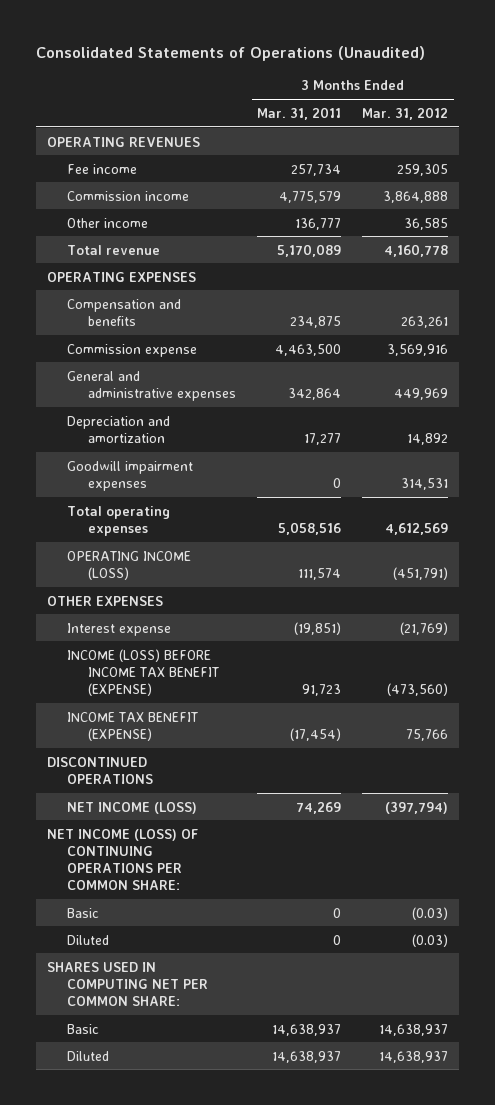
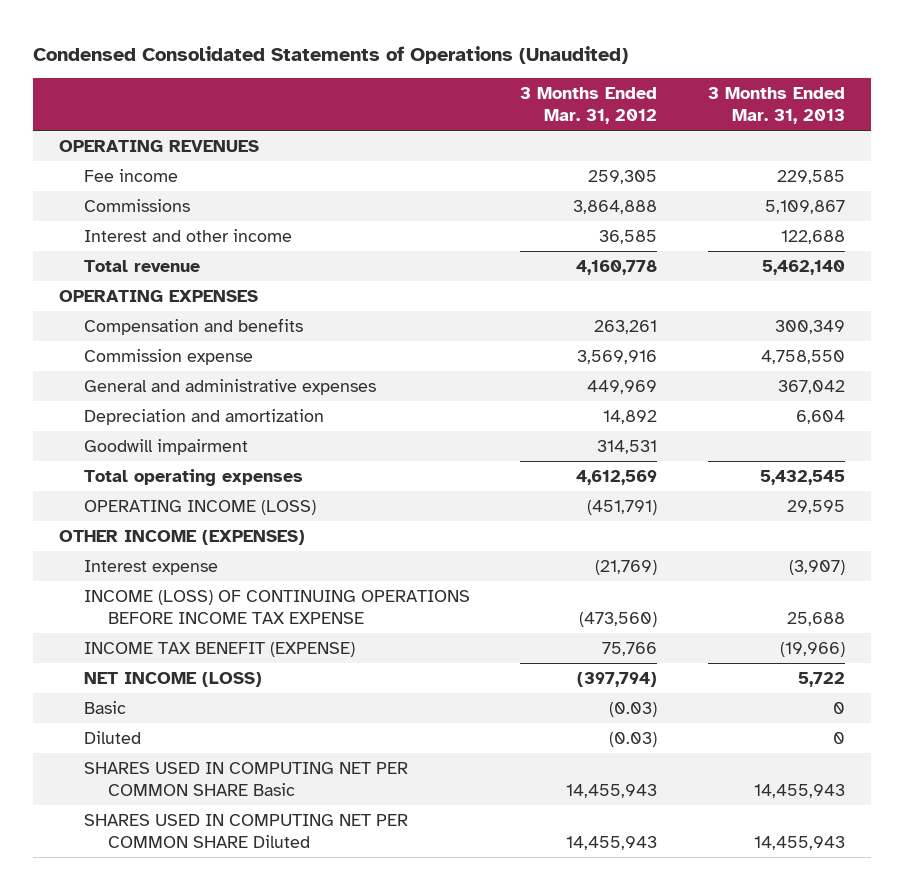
- Consolidated Statements of Operations (Unaudited)
+ Condensed Consolidated Statements of Operations (Unaudited)
- | 3 Months Ended Mar. 31, 2011 | 3 Months Ended Mar. 31, 2012
+ | 3 Months Ended Mar. 31, 2012 | 3 Months Ended Mar. 31, 2013
- Commission income | 4,775,579 | 3,864,888
- Other income | 136,777 | 36,585
+ Commissions | 3,864,888 | 5,109,867
+ Interest and other income | 36,585 | 122,688
- Goodwill impairment expenses | 0 | 314,531
+ Goodwill impairment | 314,531 |
- OTHER EXPENSES
+ OTHER INCOME (EXPENSES)
- INCOME (LOSS) BEFORE INCOME TAX BENEFIT (EXPENSE) | 91,723 | (473,560)
+ INCOME (LOSS) OF CONTINUING OPERATIONS BEFORE INCOME TAX EXPENSE | (473,560) | 25,688
- DISCONTINUED OPERATIONS
- NET INCOME (LOSS) OF CONTINUING OPERATIONS PER COMMON SHARE:
- SHARES USED IN COMPUTING NET PER COMMON SHARE:
- Basic | 14,638,937 | 14,638,937
- Diluted | 14,638,937 | 14,638,937
+ SHARES USED IN COMPUTING NET PER COMMON SHARE Basic | 14,455,943 | 14,455,943
+ SHARES USED IN COMPUTING NET PER COMMON SHARE Diluted | 14,455,943 | 14,455,943

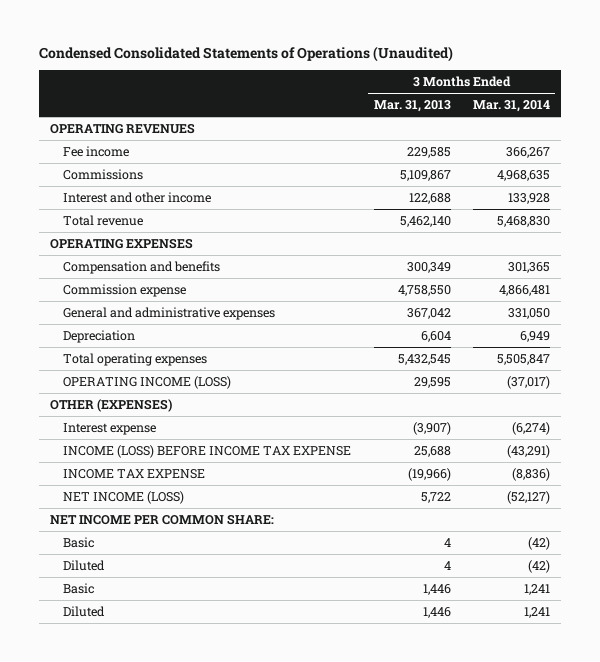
- | 3 Months Ended Mar. 31, 2012 | 3 Months Ended Mar. 31, 2013
+ | 3 Months Ended Mar. 31, 2013 | 3 Months Ended Mar. 31, 2014
- Depreciation and amortization | 14,892 | 6,604
- Goodwill impairment | 314,531 |
+ Depreciation | 6,604 | 6,949
- OTHER INCOME (EXPENSES)
+ OTHER (EXPENSES)
- INCOME (LOSS) OF CONTINUING OPERATIONS BEFORE INCOME TAX EXPENSE | (473,560) | 25,688
- INCOME TAX BENEFIT (EXPENSE) | 75,766 | (19,966)
+ INCOME (LOSS) BEFORE INCOME TAX EXPENSE | 25,688 | (43,291)
+ INCOME TAX EXPENSE | (19,966) | (8,836)
- Basic | (0.03) | 0
- Diluted | (0.03) | 0
- SHARES USED IN COMPUTING NET PER COMMON SHARE Basic | 14,455,943 | 14,455,943
- SHARES USED IN COMPUTING NET PER COMMON SHARE Diluted | 14,455,943 | 14,455,943
+ NET INCOME PER COMMON SHARE:
+ Basic | 4 | (42)
+ Diluted | 4 | (42)
+ Basic | 1,446 | 1,241
+ Diluted | 1,446 | 1,241

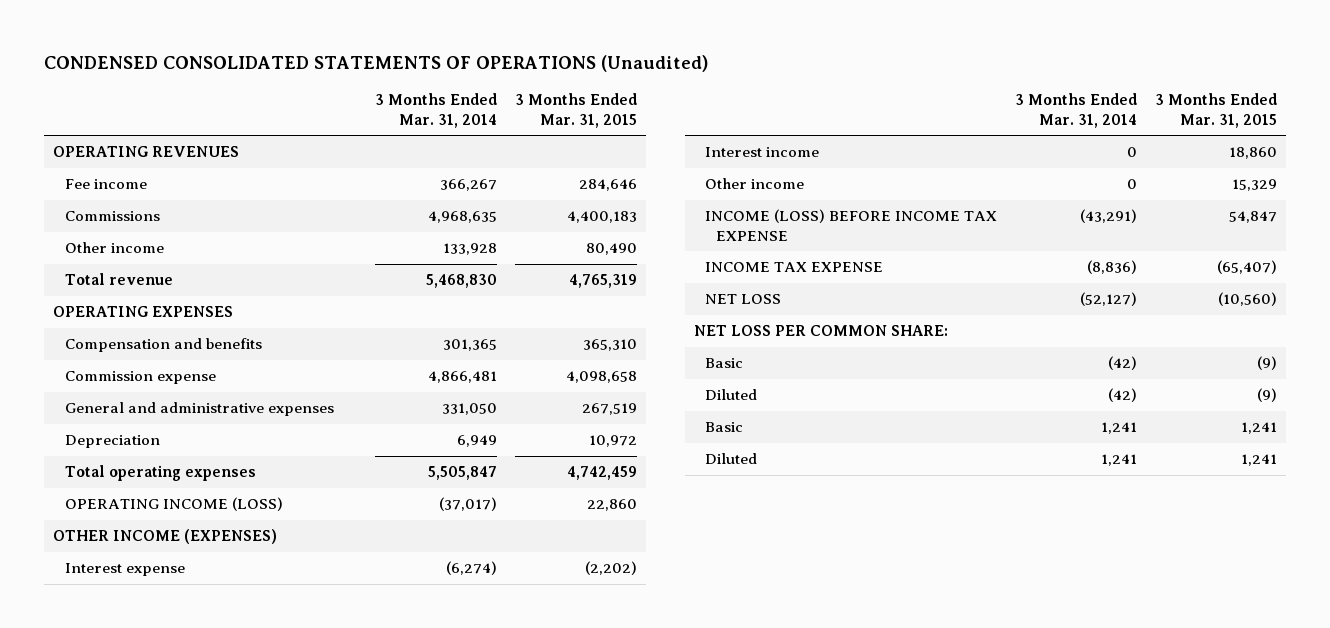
- Condensed Consolidated Statements of Operations (Unaudited)
+ CONDENSED CONSOLIDATED STATEMENTS OF OPERATIONS (Unaudited)
- | 3 Months Ended Mar. 31, 2013 | 3 Months Ended Mar. 31, 2014
+ | 3 Months Ended Mar. 31, 2014 | 3 Months Ended Mar. 31, 2015
- Interest and other income | 122,688 | 133,928
+ Other income | 133,928 | 80,490
- OTHER (EXPENSES)
+ OTHER INCOME (EXPENSES)
+ Interest income | 0 | 18,860
+ Other income | 0 | 15,329
- NET INCOME (LOSS) | 5,722 | (52,127)
- NET INCOME PER COMMON SHARE:
+ NET LOSS | (52,127) | (10,560)
+ NET LOSS PER COMMON SHARE:

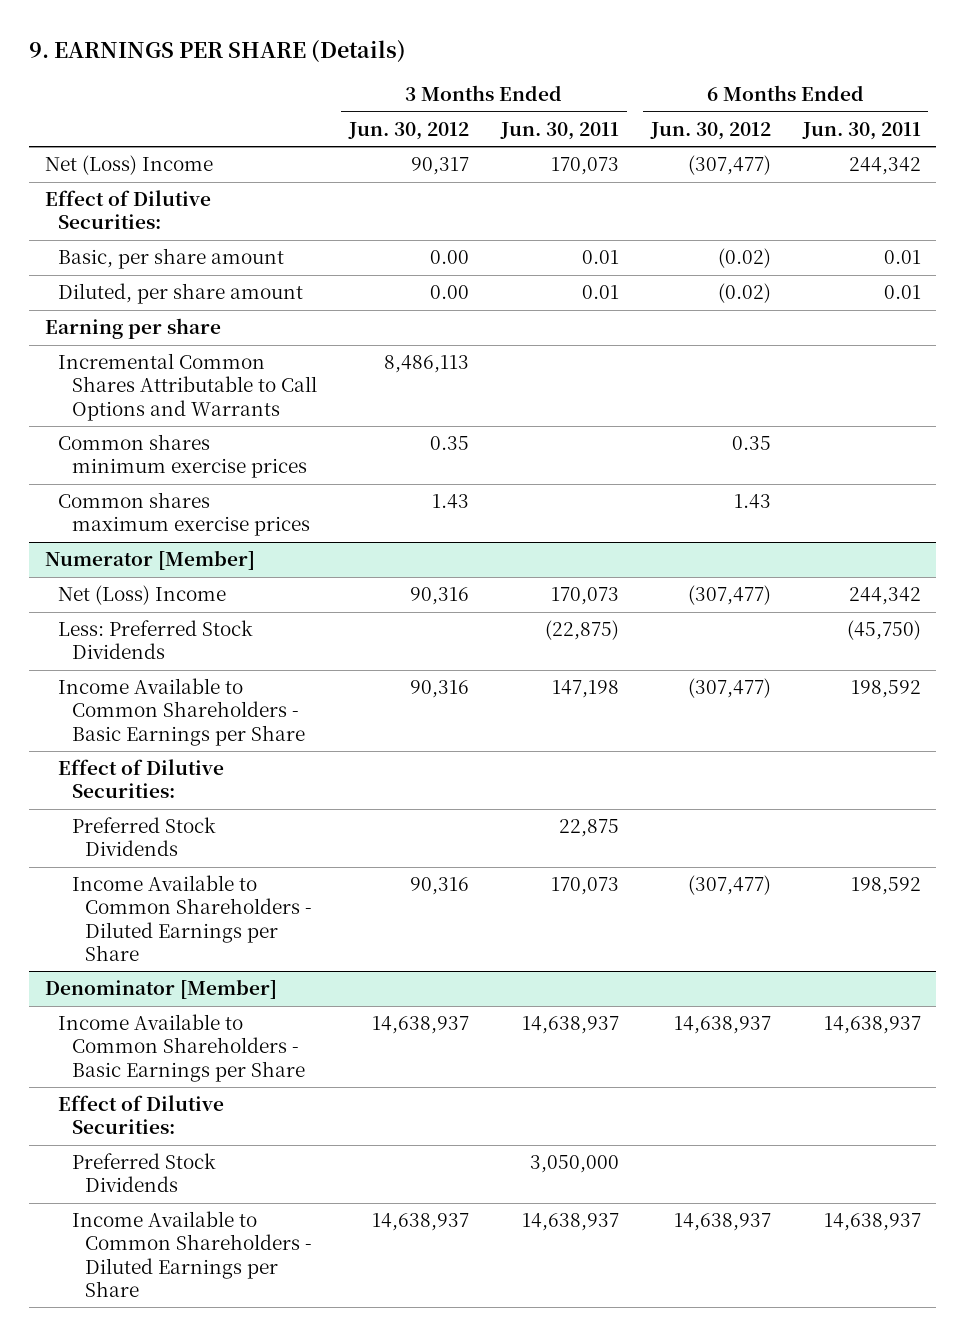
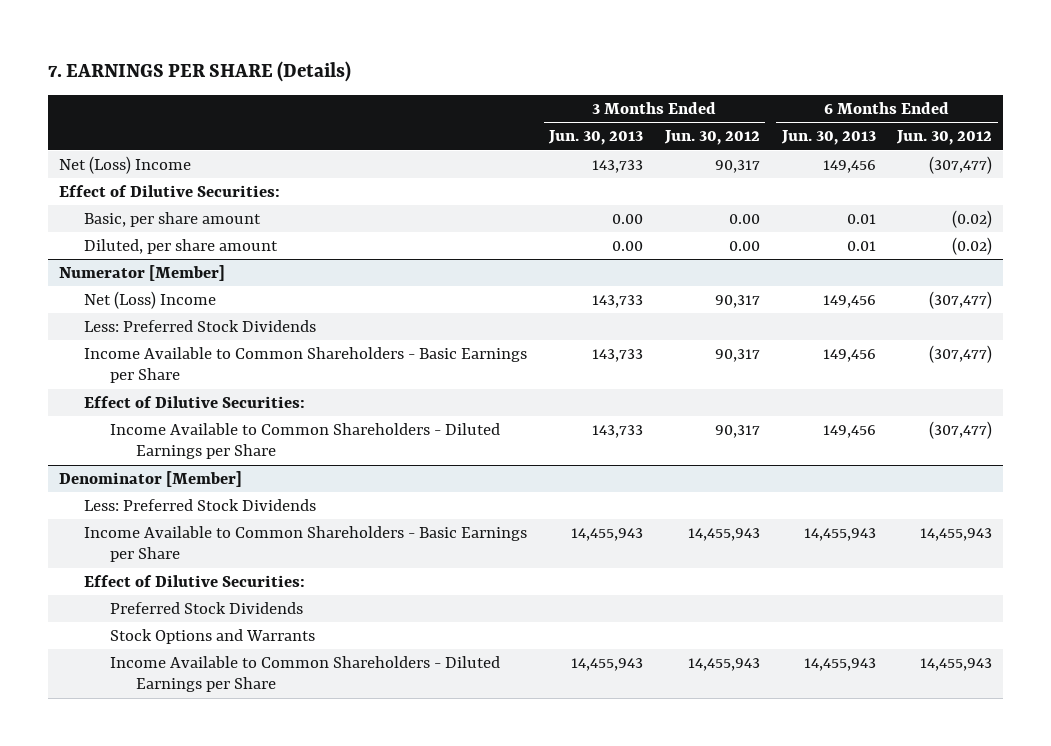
- 9. EARNINGS PER SHARE (Details)
+ 7. EARNINGS PER SHARE (Details)
- | 3 Months Ended Jun. 30, 2012 | 3 Months Ended Jun. 30, 2011 | 6 Months Ended Jun. 30, 2012 | 6 Months Ended Jun. 30, 2011
+ | 3 Months Ended Jun. 30, 2013 | 3 Months Ended Jun. 30, 2012 | 6 Months Ended Jun. 30, 2013 | 6 Months Ended Jun. 30, 2012
- Earning per share
- Incremental Common Shares Attributable to Call Options and Warrants | 8,486,113 | | |
- Common shares minimum exercise prices | 0.35 | | 0.35 |
- Common shares maximum exercise prices | 1.43 | | 1.43 |
@ Numerator [Member]
- Net (Loss) Income | 90,316 | 170,073 | (307,477) | 244,342
+ Net (Loss) Income | 143,733 | 90,317 | 149,456 | (307,477)
- Income Available to Common Shareholders - Basic Earnings per Share | 90,316 | 147,198 | (307,477) | 198,592
+ Income Available to Common Shareholders - Basic Earnings per Share | 143,733 | 90,317 | 149,456 | (307,477)
- Preferred Stock Dividends | | 22,875 | |
- Income Available to Common Shareholders - Diluted Earnings per Share | 90,316 | 170,073 | (307,477) | 198,592
+ Income Available to Common Shareholders - Diluted Earnings per Share | 143,733 | 90,317 | 149,456 | (307,477)
@ Denominator [Member]
- Income Available to Common Shareholders - Basic Earnings per Share | 14,638,937 | 14,638,937 | 14,638,937 | 14,638,937
+ Less: Preferred Stock Dividends
+ Income Available to Common Shareholders - Basic Earnings per Share | 14,455,943 | 14,455,943 | 14,455,943 | 14,455,943
- Income Available to Common Shareholders - Diluted Earnings per Share | 14,638,937 | 14,638,937 | 14,638,937 | 14,638,937
+ Stock Options and Warrants
+ Income Available to Common Shareholders - Diluted Earnings per Share | 14,455,943 | 14,455,943 | 14,455,943 | 14,455,943

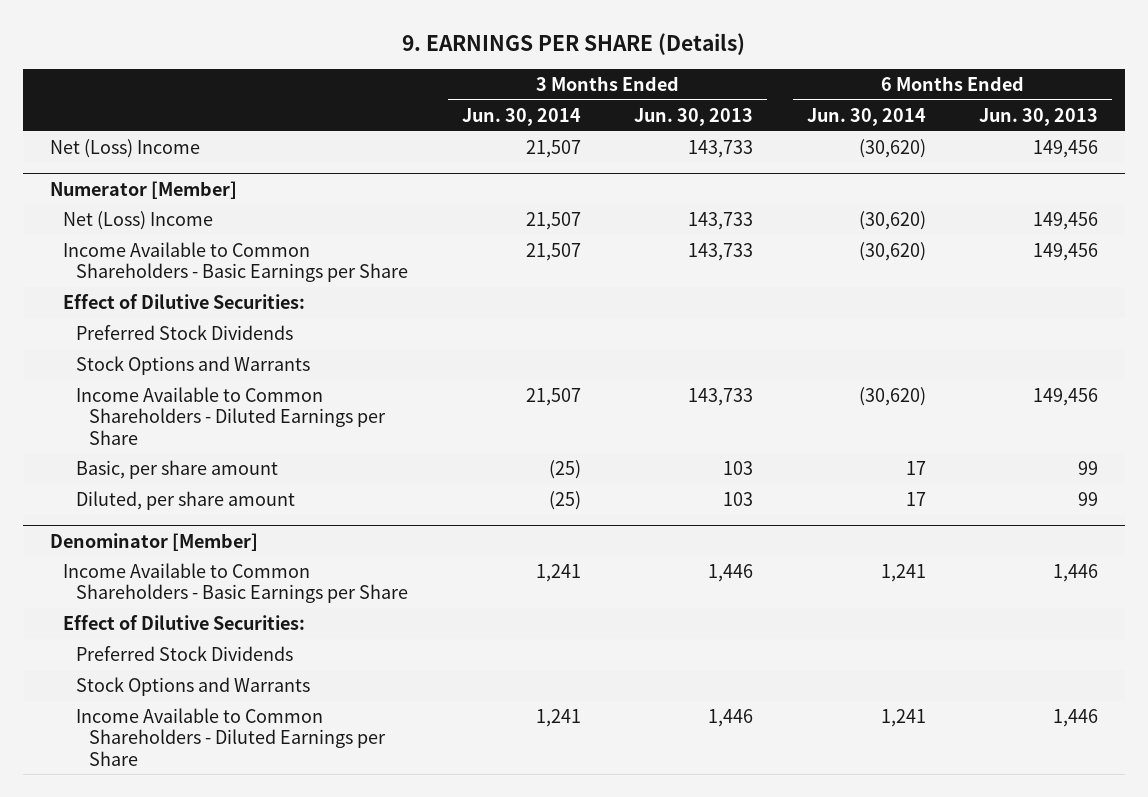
- 7. EARNINGS PER SHARE (Details)
+ 9. EARNINGS PER SHARE (Details)
- | 3 Months Ended Jun. 30, 2013 | 3 Months Ended Jun. 30, 2012 | 6 Months Ended Jun. 30, 2013 | 6 Months Ended Jun. 30, 2012
+ | 3 Months Ended Jun. 30, 2014 | 3 Months Ended Jun. 30, 2013 | 6 Months Ended Jun. 30, 2014 | 6 Months Ended Jun. 30, 2013
- Effect of Dilutive Securities:
- Basic, per share amount | 0.00 | 0.00 | 0.01 | (0.02)
- Diluted, per share amount | 0.00 | 0.00 | 0.01 | (0.02)
@ Numerator [Member]
- Less: Preferred Stock Dividends
+ Preferred Stock Dividends
+ Stock Options and Warrants
+ Basic, per share amount | (25) | 103 | 17 | 99
+ Diluted, per share amount | (25) | 103 | 17 | 99
@ Denominator [Member]
- Less: Preferred Stock Dividends
- Income Available to Common Shareholders - Basic Earnings per Share | 14,455,943 | 14,455,943 | 14,455,943 | 14,455,943
+ Income Available to Common Shareholders - Basic Earnings per Share | 1,241 | 1,446 | 1,241 | 1,446
- Income Available to Common Shareholders - Diluted Earnings per Share | 14,455,943 | 14,455,943 | 14,455,943 | 14,455,943
+ Income Available to Common Shareholders - Diluted Earnings per Share | 1,241 | 1,446 | 1,241 | 1,446

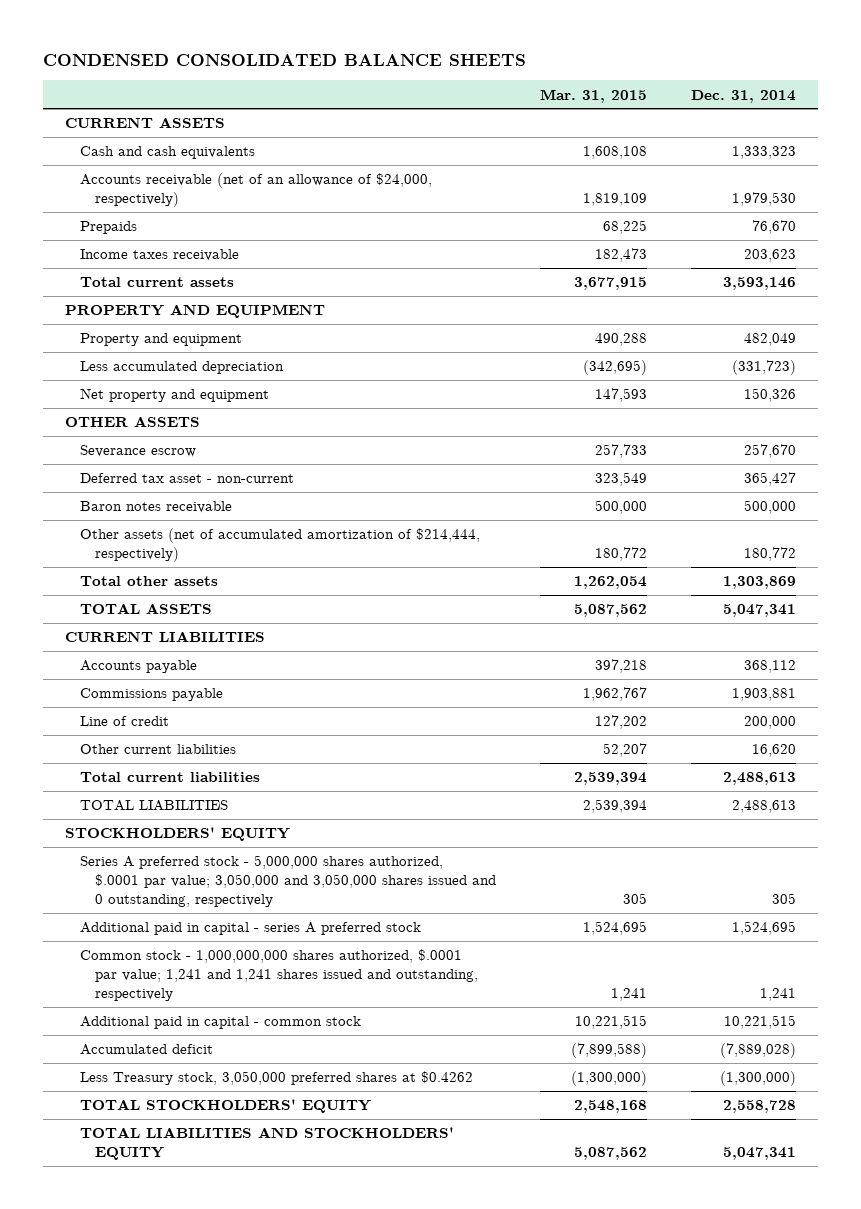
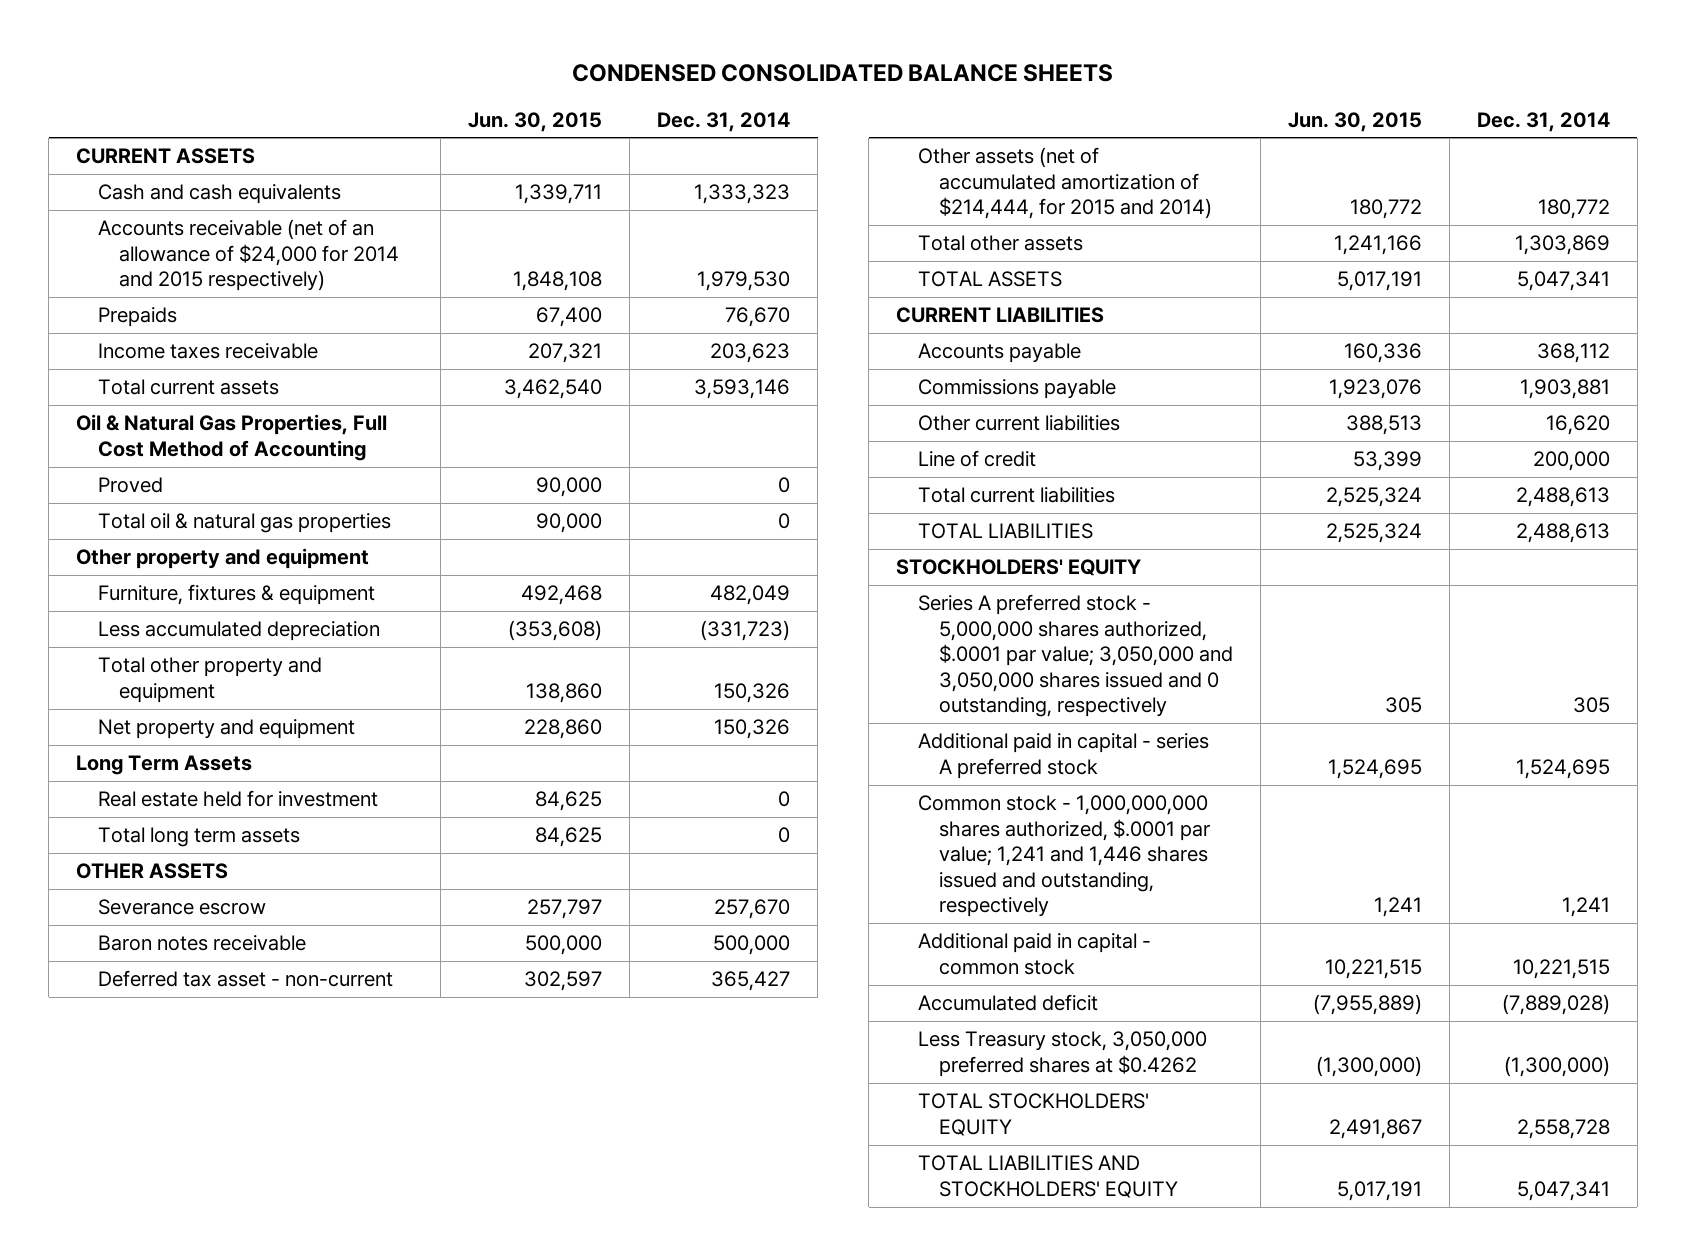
- | Mar. 31, 2015 | Dec. 31, 2014
+ | Jun. 30, 2015 | Dec. 31, 2014
- Accounts receivable (net of an allowance of $24,000, respectively) | 1,819,109 | 1,979,530
+ Accounts receivable (net of an allowance of $24,000 for 2014 and 2015 respectively) | 1,848,108 | 1,979,530
- PROPERTY AND EQUIPMENT
- Property and equipment | 490,288 | 482,049
+ Oil & Natural Gas Properties, Full Cost Method of Accounting
+ Proved | 90,000 | 0
+ Total oil & natural gas properties | 90,000 | 0
+ Other property and equipment
+ Furniture, fixtures & equipment | 492,468 | 482,049
+ Total other property and equipment | 138,860 | 150,326
+ Long Term Assets
+ Real estate held for investment | 84,625 | 0
+ Total long term assets | 84,625 | 0
- Other assets (net of accumulated amortization of $214,444, respectively) | 180,772 | 180,772
moved down: Deferred tax asset - non-current | 302,597 | 365,427
+ Other assets (net of accumulated amortization of $214,444, for 2015 and 2014) | 180,772 | 180,772
moved down: Line of credit | 53,399 | 200,000
- Common stock - 1,000,000,000 shares authorized, $.0001 par value; 1,241 and 1,241 shares issued and outstanding, respectively | 1,241 | 1,241
+ Common stock - 1,000,000,000 shares authorized, $.0001 par value; 1,241 and 1,446 shares issued and outstanding, respectively | 1,241 | 1,241

